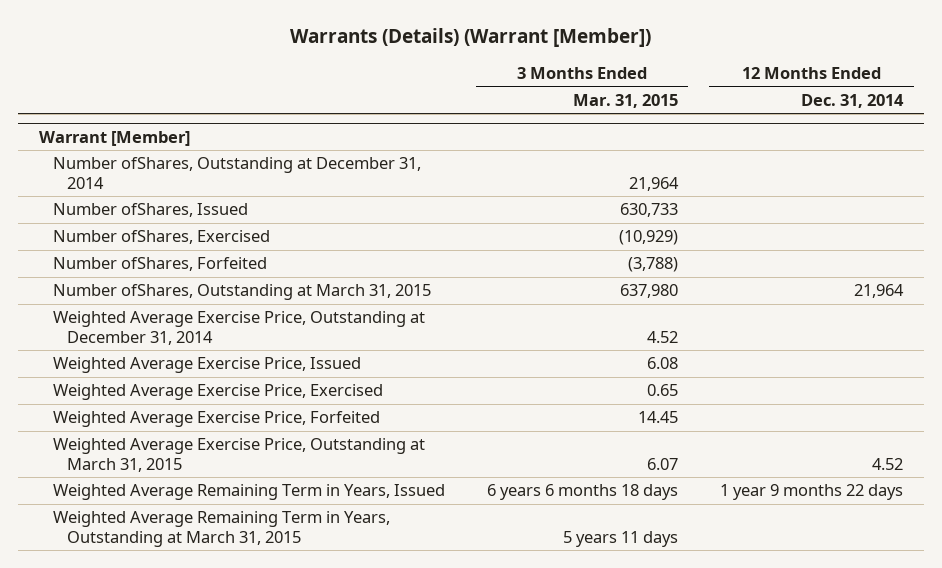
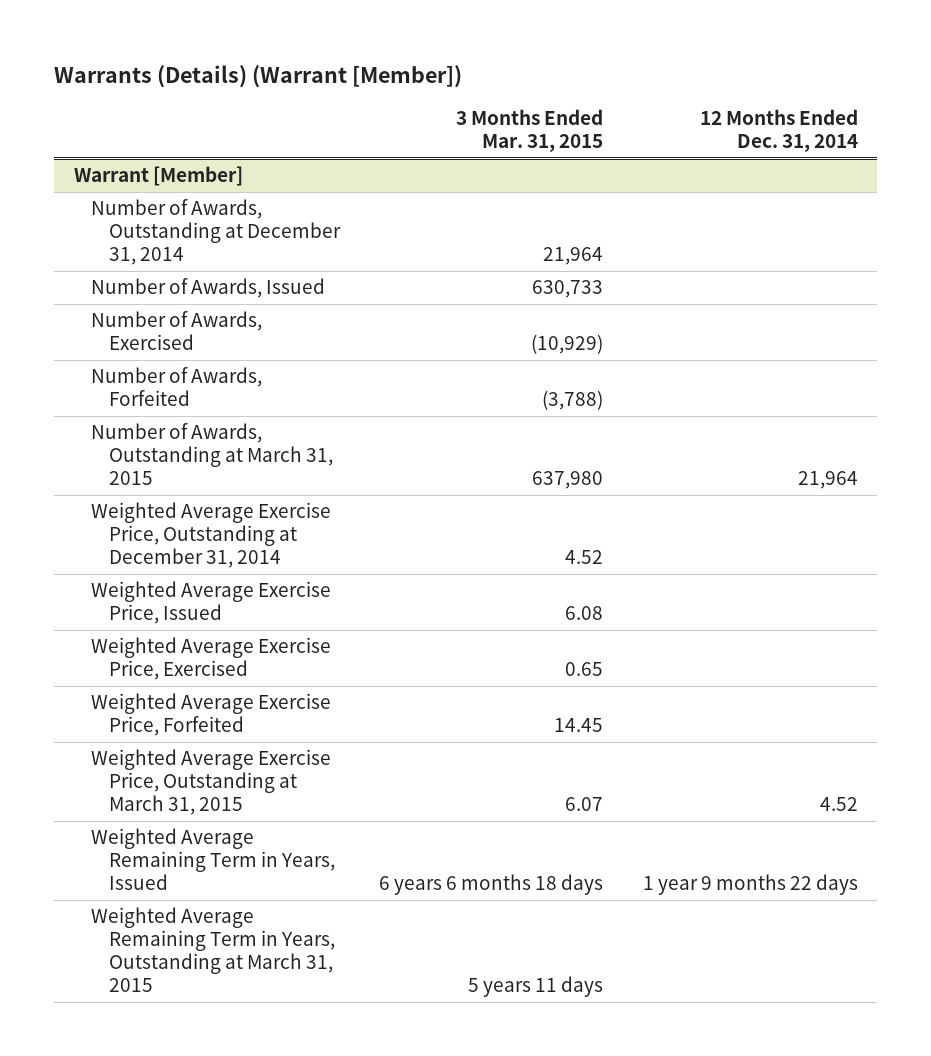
@ Warrant [Member]
- Number ofShares, Outstanding at December 31, 2014 | 21,964 |
- Number ofShares, Issued | 630,733 |
- Number ofShares, Exercised | (10,929) |
- Number ofShares, Forfeited | (3,788) |
- Number ofShares, Outstanding at March 31, 2015 | 637,980 | 21,964
+ Number of Awards, Outstanding at December 31, 2014 | 21,964 |
+ Number of Awards, Issued | 630,733 |
+ Number of Awards, Exercised | (10,929) |
+ Number of Awards, Forfeited | (3,788) |
+ Number of Awards, Outstanding at March 31, 2015 | 637,980 | 21,964

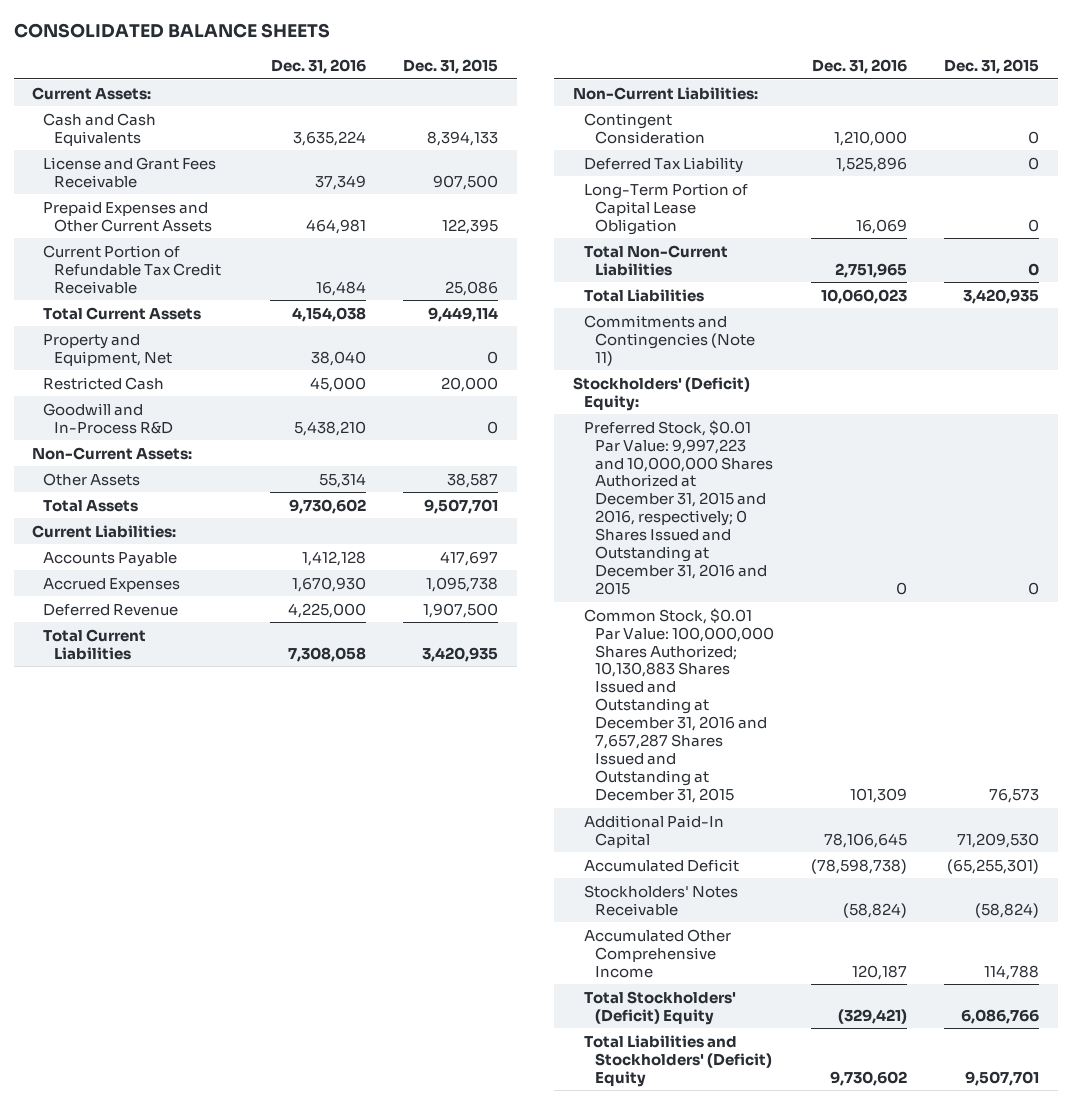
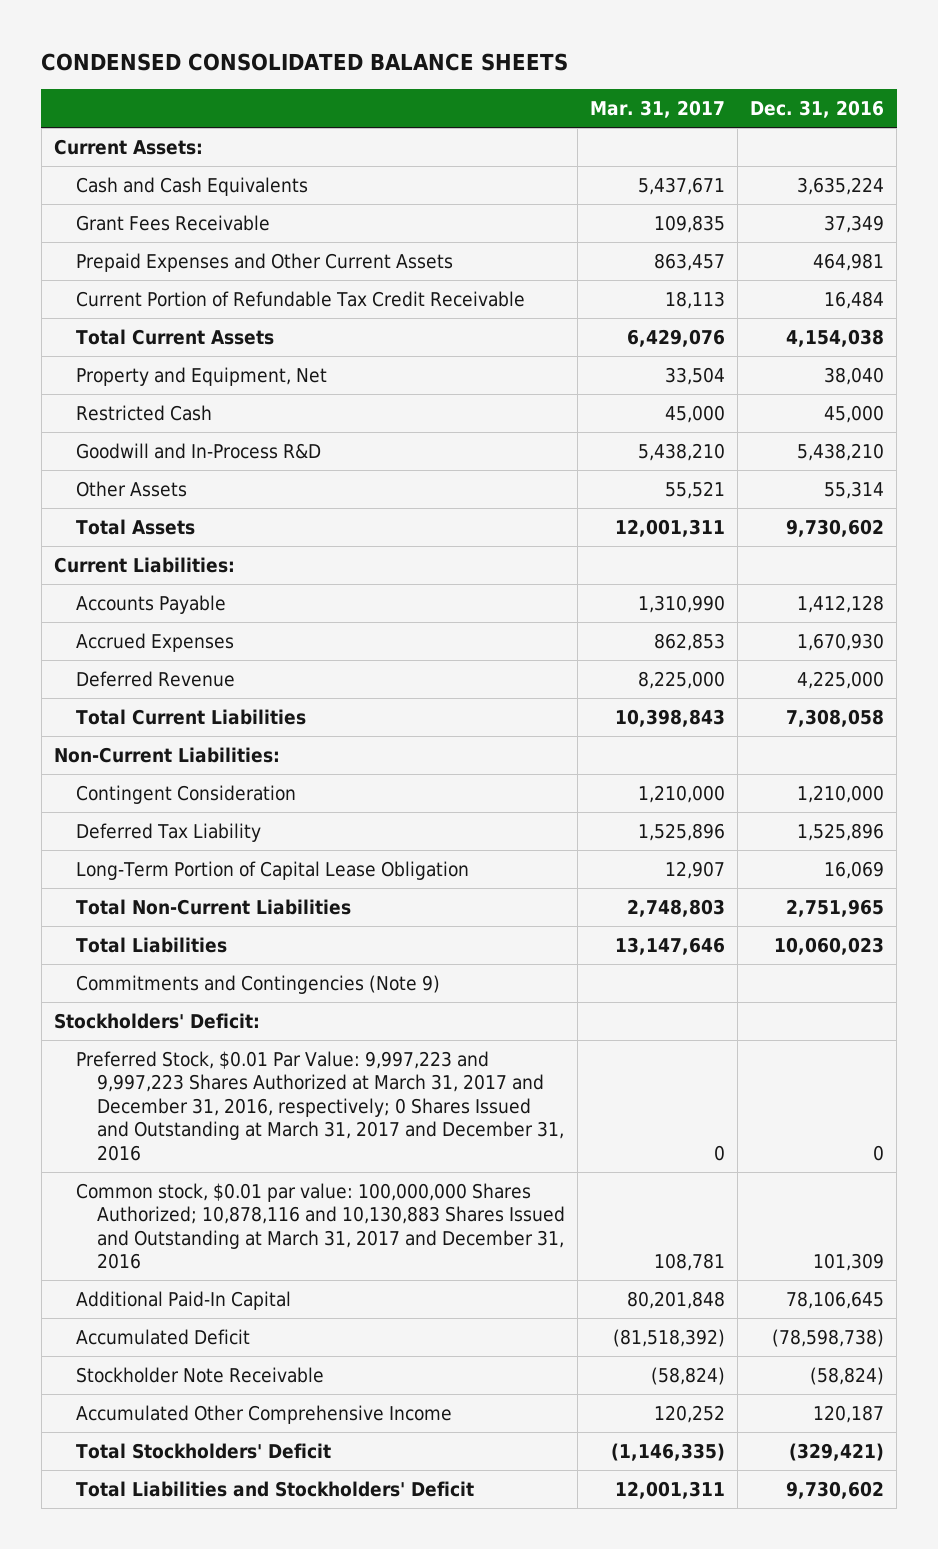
- CONSOLIDATED BALANCE SHEETS
+ CONDENSED CONSOLIDATED BALANCE SHEETS
- | Dec. 31, 2016 | Dec. 31, 2015
+ | Mar. 31, 2017 | Dec. 31, 2016
- License and Grant Fees Receivable | 37,349 | 907,500
+ Grant Fees Receivable | 109,835 | 37,349
- Non-Current Assets:
- Commitments and Contingencies (Note 11)
- Stockholders' (Deficit) Equity:
- Preferred Stock, $0.01 Par Value: 9,997,223 and 10,000,000 Shares Authorized at December 31, 2015 and 2016, respectively; 0 Shares Issued and Outstanding at December 31, 2016 and 2015 | 0 | 0
- Common Stock, $0.01 Par Value: 100,000,000 Shares Authorized; 10,130,883 Shares Issued and Outstanding at December 31, 2016 and 7,657,287 Shares Issued and Outstanding at December 31, 2015 | 101,309 | 76,573
+ Commitments and Contingencies (Note 9)
+ Stockholders' Deficit:
+ Preferred Stock, $0.01 Par Value: 9,997,223 and 9,997,223 Shares Authorized at March 31, 2017 and December 31, 2016, respectively; 0 Shares Issued and Outstanding at March 31, 2017 and December 31, 2016 | 0 | 0
+ Common stock, $0.01 par value: 100,000,000 Shares Authorized; 10,878,116 and 10,130,883 Shares Issued and Outstanding at March 31, 2017 and December 31, 2016 | 108,781 | 101,309
- Stockholders' Notes Receivable | (58,824) | (58,824)
+ Stockholder Note Receivable | (58,824) | (58,824)
- Total Stockholders' (Deficit) Equity | (329,421) | 6,086,766
- Total Liabilities and Stockholders' (Deficit) Equity | 9,730,602 | 9,507,701
+ Total Stockholders' Deficit | (1,146,335) | (329,421)
+ Total Liabilities and Stockholders' Deficit | 12,001,311 | 9,730,602

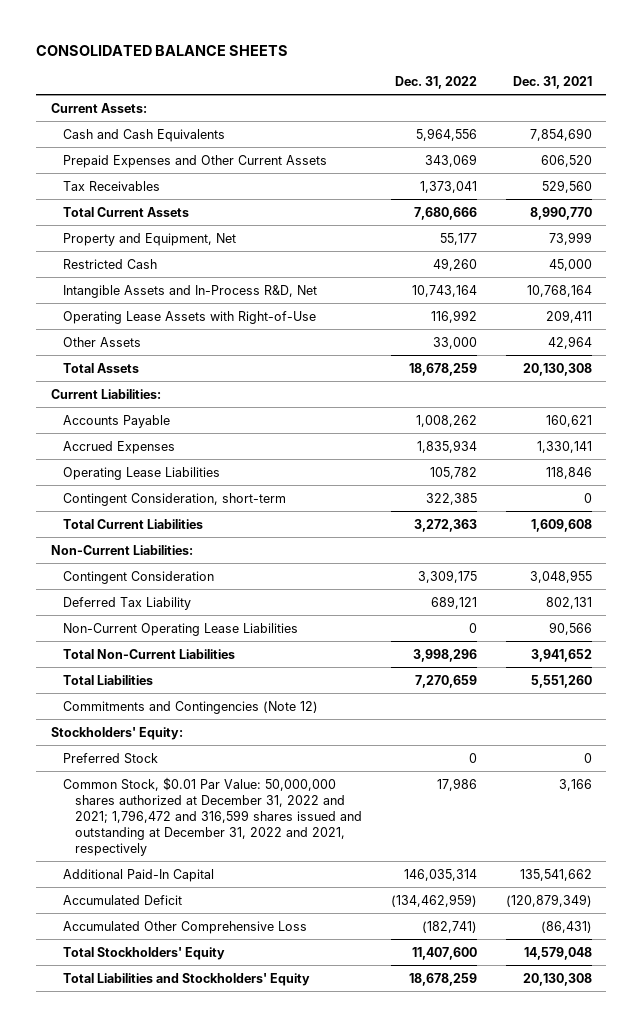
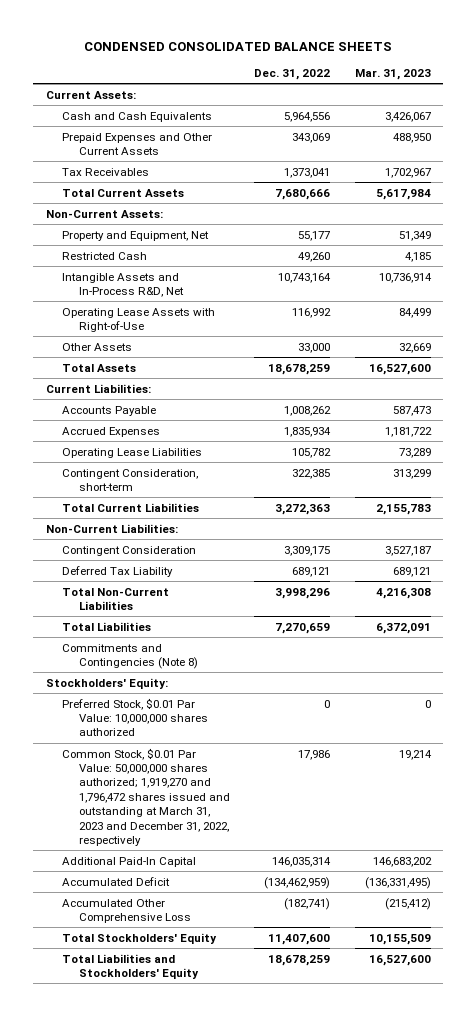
- CONSOLIDATED BALANCE SHEETS
+ CONDENSED CONSOLIDATED BALANCE SHEETS
- | Dec. 31, 2022 | Dec. 31, 2021
+ | Dec. 31, 2022 | Mar. 31, 2023
+ Non-Current Assets:
- Non-Current Operating Lease Liabilities | 0 | 90,566
- Commitments and Contingencies (Note 12)
+ Commitments and Contingencies (Note 8)
- Preferred Stock | 0 | 0
- Common Stock, $0.01 Par Value: 50,000,000 shares authorized at December 31, 2022 and 2021; 1,796,472 and 316,599 shares issued and outstanding at December 31, 2022 and 2021, respectively | 17,986 | 3,166
+ Preferred Stock, $0.01 Par Value: 10,000,000 shares authorized | 0 | 0
+ Common Stock, $0.01 Par Value: 50,000,000 shares authorized; 1,919,270 and 1,796,472 shares issued and outstanding at March 31, 2023 and December 31, 2022, respectively | 17,986 | 19,214

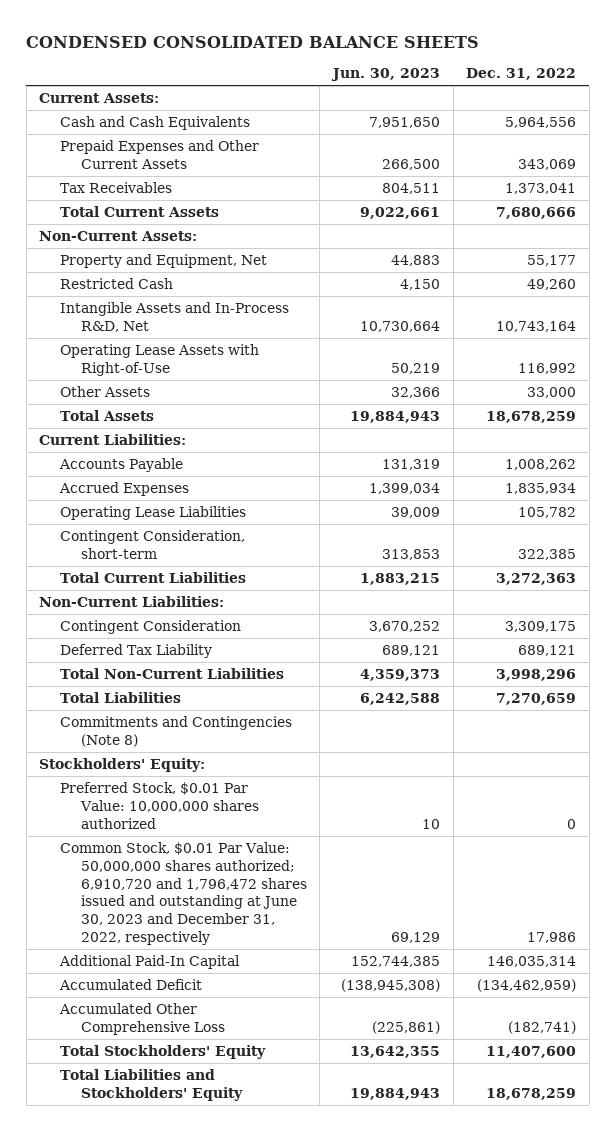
- | Dec. 31, 2022 | Mar. 31, 2023
+ | Jun. 30, 2023 | Dec. 31, 2022
- Common Stock, $0.01 Par Value: 50,000,000 shares authorized; 1,919,270 and 1,796,472 shares issued and outstanding at March 31, 2023 and December 31, 2022, respectively | 17,986 | 19,214
+ Common Stock, $0.01 Par Value: 50,000,000 shares authorized; 6,910,720 and 1,796,472 shares issued and outstanding at June 30, 2023 and December 31, 2022, respectively | 69,129 | 17,986

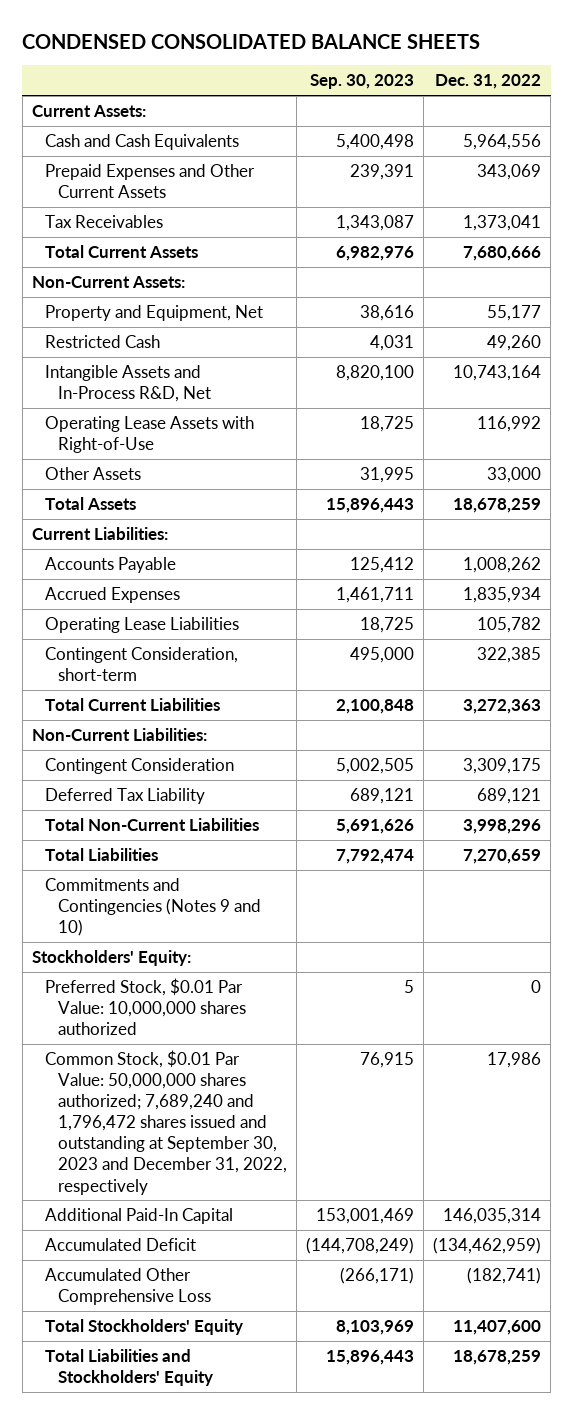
- | Jun. 30, 2023 | Dec. 31, 2022
+ | Sep. 30, 2023 | Dec. 31, 2022
- Commitments and Contingencies (Note 8)
+ Commitments and Contingencies (Notes 9 and 10)
- Common Stock, $0.01 Par Value: 50,000,000 shares authorized; 6,910,720 and 1,796,472 shares issued and outstanding at June 30, 2023 and December 31, 2022, respectively | 69,129 | 17,986
+ Common Stock, $0.01 Par Value: 50,000,000 shares authorized; 7,689,240 and 1,796,472 shares issued and outstanding at September 30, 2023 and December 31, 2022, respectively | 76,915 | 17,986

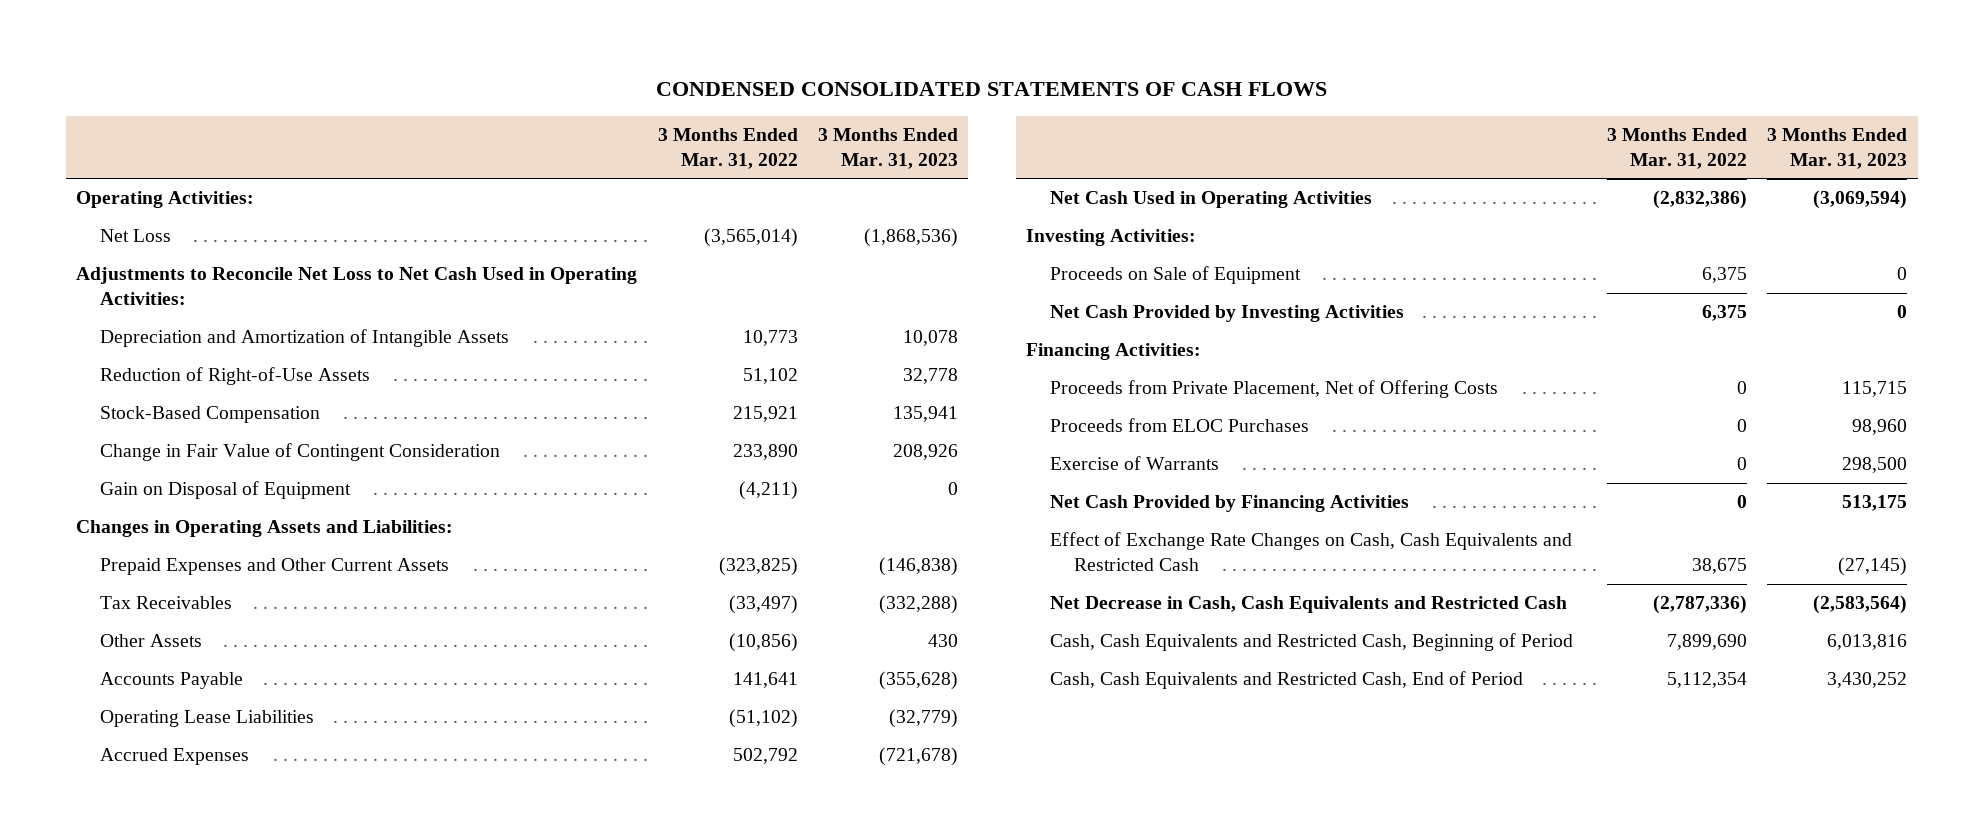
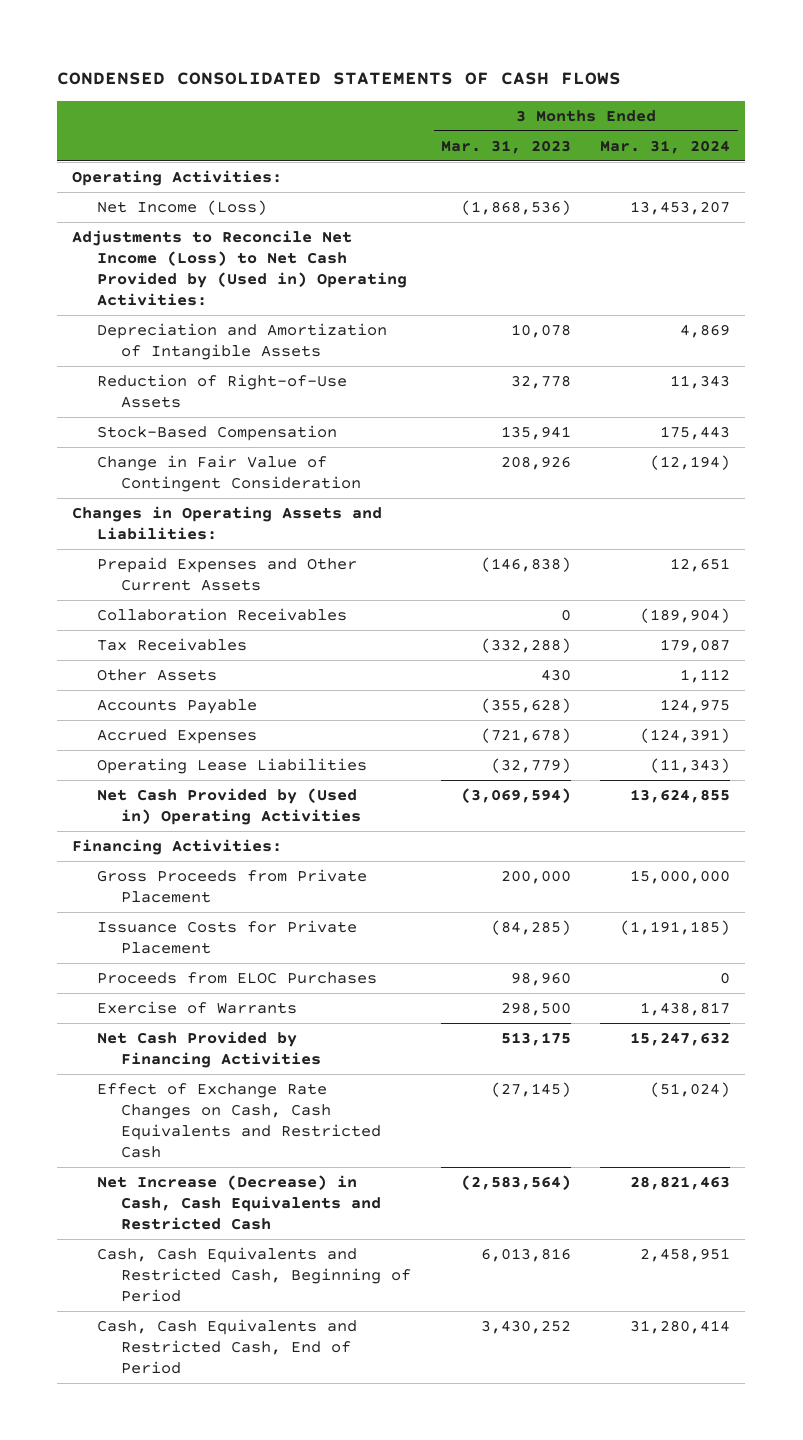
- | 3 Months Ended Mar. 31, 2022 | 3 Months Ended Mar. 31, 2023
+ | 3 Months Ended Mar. 31, 2023 | 3 Months Ended Mar. 31, 2024
- Net Loss | (3,565,014) | (1,868,536)
- Adjustments to Reconcile Net Loss to Net Cash Used in Operating Activities:
+ Net Income (Loss) | (1,868,536) | 13,453,207
+ Adjustments to Reconcile Net Income (Loss) to Net Cash Provided by (Used in) Operating Activities:
- Gain on Disposal of Equipment | (4,211) | 0
+ Collaboration Receivables | 0 | (189,904)
- Net Cash Used in Operating Activities | (2,832,386) | (3,069,594)
- Investing Activities:
- Proceeds on Sale of Equipment | 6,375 | 0
- Net Cash Provided by Investing Activities | 6,375 | 0
moved down: Operating Lease Liabilities | (32,779) | (11,343)
+ Net Cash Provided by (Used in) Operating Activities | (3,069,594) | 13,624,855
- Proceeds from Private Placement, Net of Offering Costs | 0 | 115,715
+ Gross Proceeds from Private Placement | 200,000 | 15,000,000
+ Issuance Costs for Private Placement | (84,285) | (1,191,185)
- Net Decrease in Cash, Cash Equivalents and Restricted Cash | (2,787,336) | (2,583,564)
+ Net Increase (Decrease) in Cash, Cash Equivalents and Restricted Cash | (2,583,564) | 28,821,463

